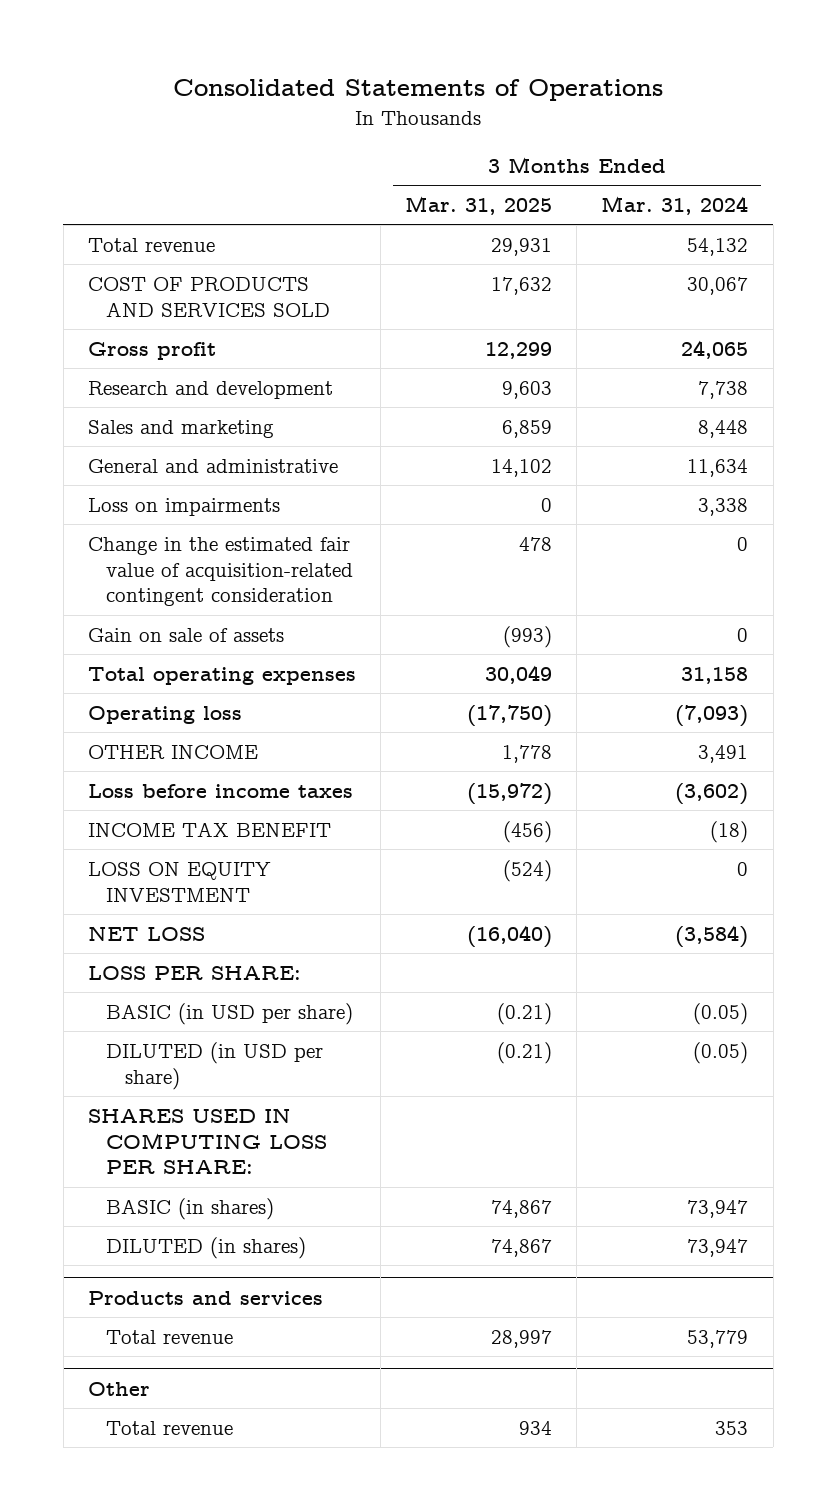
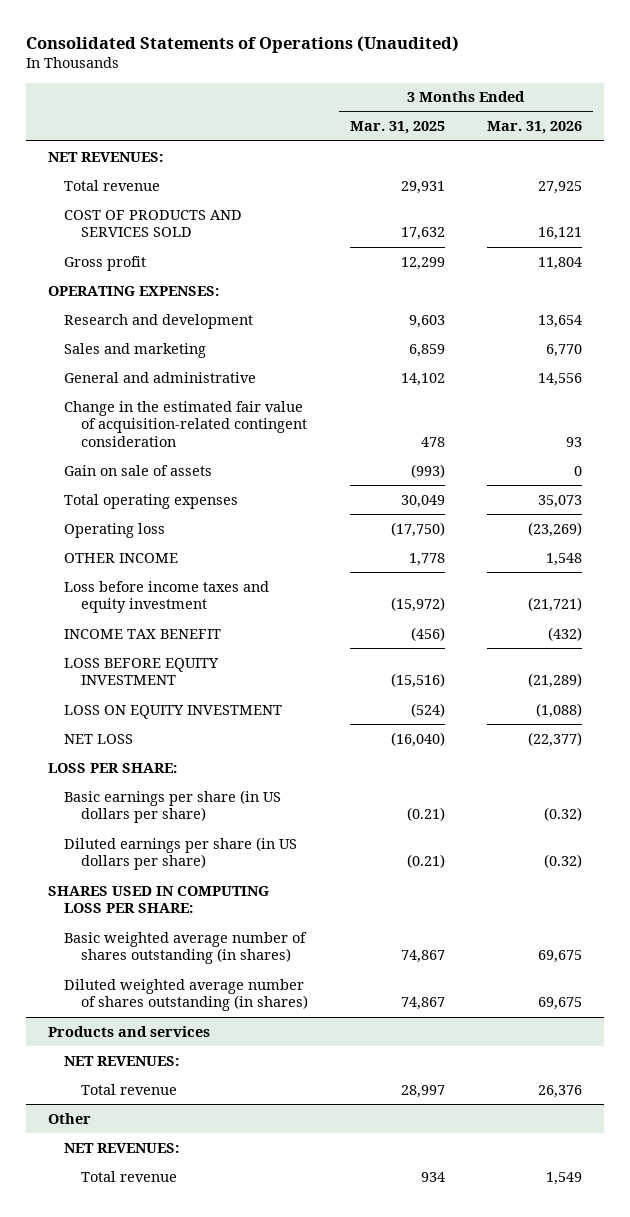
- Consolidated Statements of Operations
+ Consolidated Statements of Operations (Unaudited)
- | 3 Months Ended Mar. 31, 2025 | 3 Months Ended Mar. 31, 2024
+ | 3 Months Ended Mar. 31, 2025 | 3 Months Ended Mar. 31, 2026
+ NET REVENUES:
+ OPERATING EXPENSES:
- Loss on impairments | 0 | 3,338
- Loss before income taxes | (15,972) | (3,602)
+ Loss before income taxes and equity investment | (15,972) | (21,721)
+ LOSS BEFORE EQUITY INVESTMENT | (15,516) | (21,289)
- BASIC (in USD per share) | (0.21) | (0.05)
- DILUTED (in USD per share) | (0.21) | (0.05)
+ Basic earnings per share (in US dollars per share) | (0.21) | (0.32)
+ Diluted earnings per share (in US dollars per share) | (0.21) | (0.32)
- BASIC (in shares) | 74,867 | 73,947
- DILUTED (in shares) | 74,867 | 73,947
+ Basic weighted average number of shares outstanding (in shares) | 74,867 | 69,675
+ Diluted weighted average number of shares outstanding (in shares) | 74,867 | 69,675
@ Products and services
+ NET REVENUES:
@ Other
+ NET REVENUES:

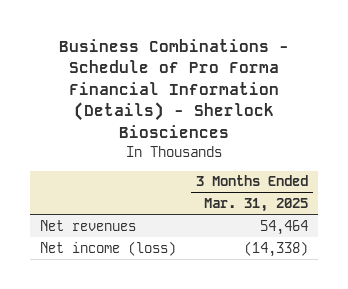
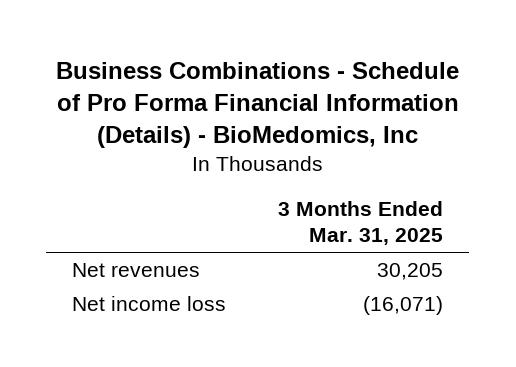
- Business Combinations - Schedule of Pro Forma Financial Information (Details) - Sherlock Biosciences
+ Business Combinations - Schedule of Pro Forma Financial Information (Details) - BioMedomics, Inc
- Net revenues | 54,464
- Net income (loss) | (14,338)
+ Net revenues | 30,205
+ Net income loss | (16,071)

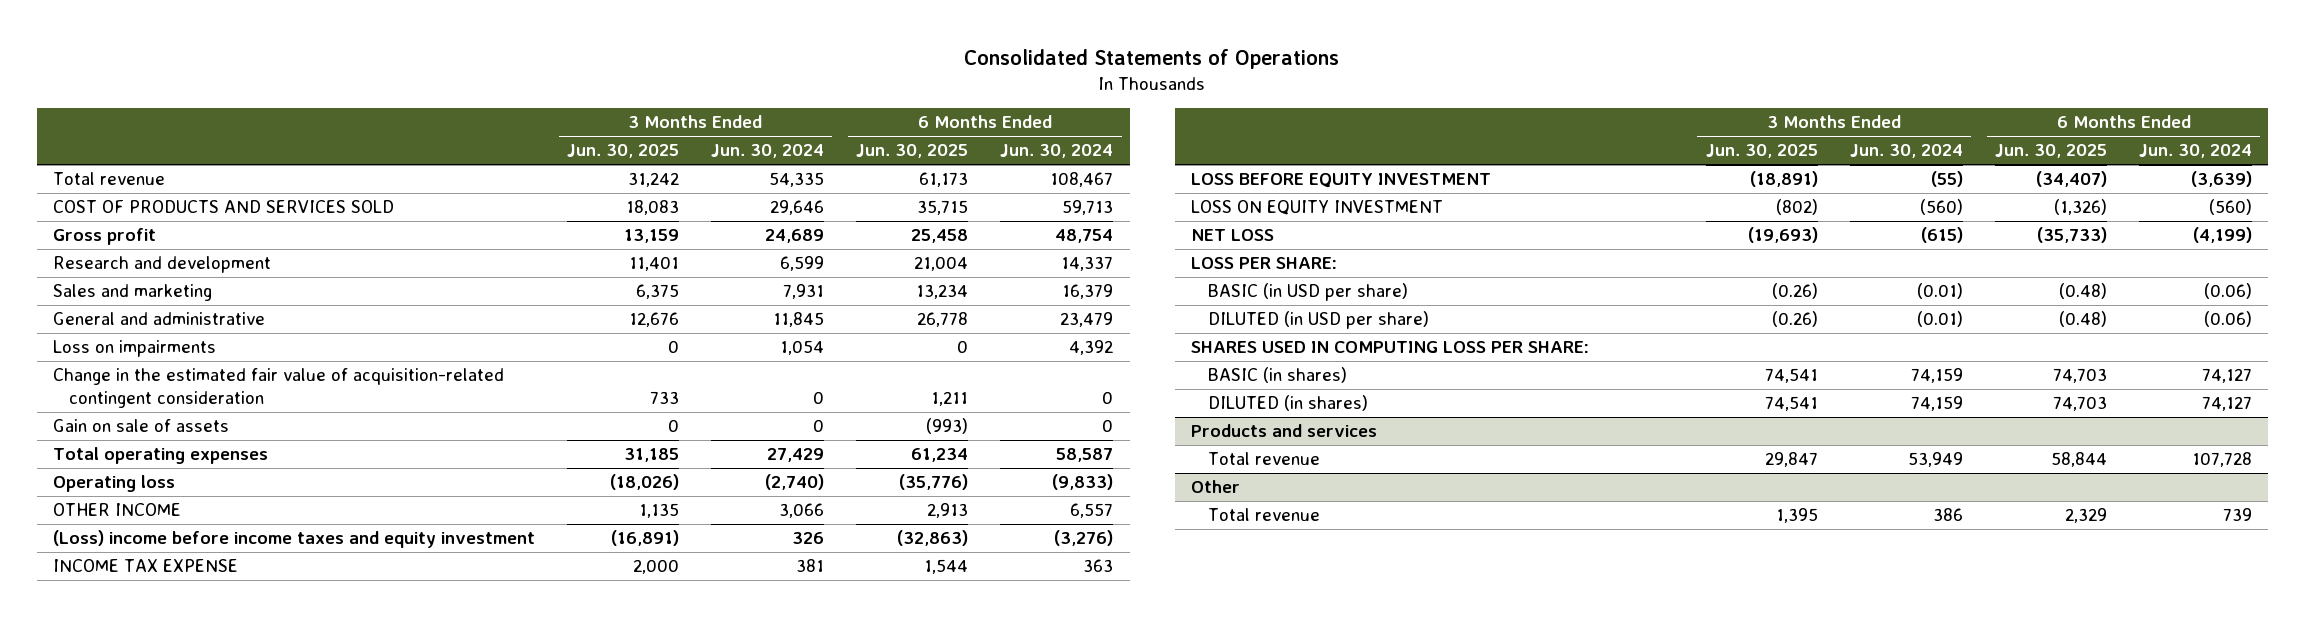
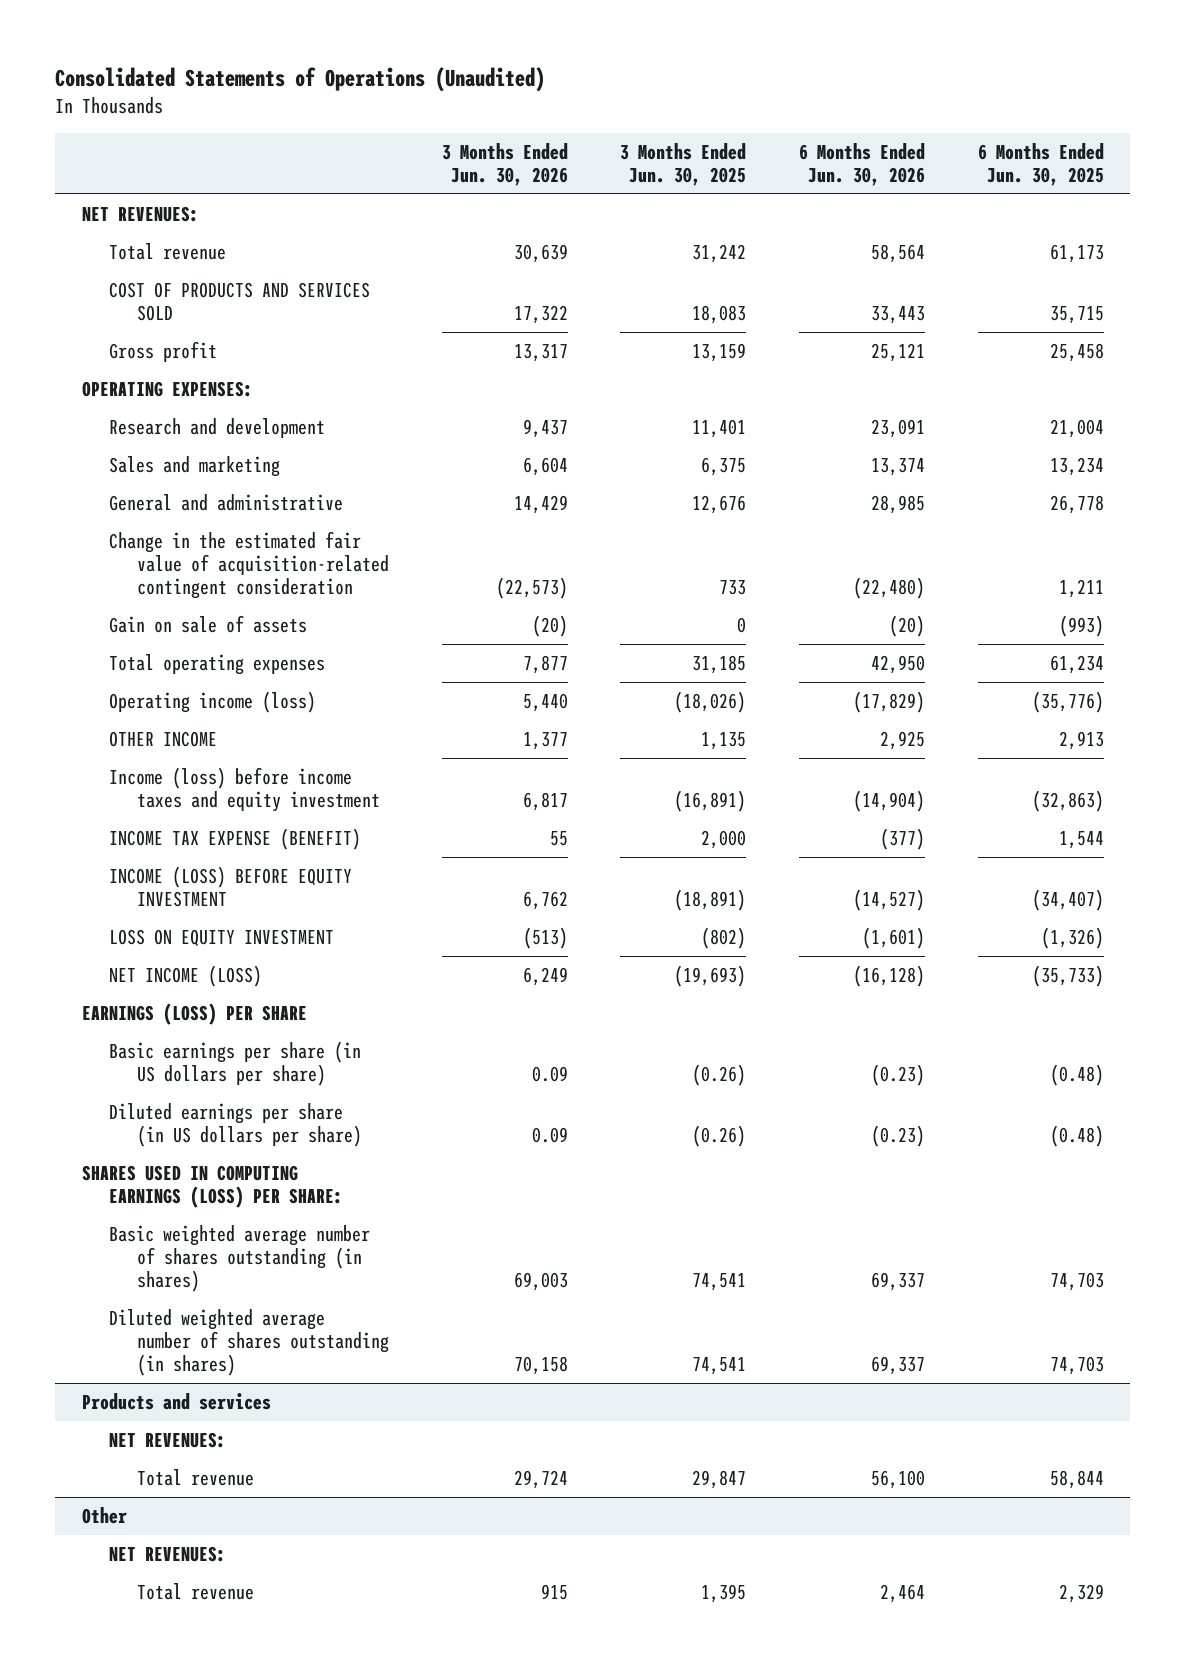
- Consolidated Statements of Operations
+ Consolidated Statements of Operations (Unaudited)
- | 3 Months Ended Jun. 30, 2025 | 3 Months Ended Jun. 30, 2024 | 6 Months Ended Jun. 30, 2025 | 6 Months Ended Jun. 30, 2024
+ | 3 Months Ended Jun. 30, 2026 | 3 Months Ended Jun. 30, 2025 | 6 Months Ended Jun. 30, 2026 | 6 Months Ended Jun. 30, 2025
+ NET REVENUES:
+ OPERATING EXPENSES:
- Loss on impairments | 0 | 1,054 | 0 | 4,392
- Operating loss | (18,026) | (2,740) | (35,776) | (9,833)
+ Operating income (loss) | 5,440 | (18,026) | (17,829) | (35,776)
- (Loss) income before income taxes and equity investment | (16,891) | 326 | (32,863) | (3,276)
- INCOME TAX EXPENSE | 2,000 | 381 | 1,544 | 363
- LOSS BEFORE EQUITY INVESTMENT | (18,891) | (55) | (34,407) | (3,639)
+ Income (loss) before income taxes and equity investment | 6,817 | (16,891) | (14,904) | (32,863)
+ INCOME TAX EXPENSE (BENEFIT) | 55 | 2,000 | (377) | 1,544
+ INCOME (LOSS) BEFORE EQUITY INVESTMENT | 6,762 | (18,891) | (14,527) | (34,407)
- NET LOSS | (19,693) | (615) | (35,733) | (4,199)
- LOSS PER SHARE:
- BASIC (in USD per share) | (0.26) | (0.01) | (0.48) | (0.06)
- DILUTED (in USD per share) | (0.26) | (0.01) | (0.48) | (0.06)
- SHARES USED IN COMPUTING LOSS PER SHARE:
- BASIC (in shares) | 74,541 | 74,159 | 74,703 | 74,127
- DILUTED (in shares) | 74,541 | 74,159 | 74,703 | 74,127
+ NET INCOME (LOSS) | 6,249 | (19,693) | (16,128) | (35,733)
+ EARNINGS (LOSS) PER SHARE
+ Basic earnings per share (in US dollars per share) | 0.09 | (0.26) | (0.23) | (0.48)
+ Diluted earnings per share (in US dollars per share) | 0.09 | (0.26) | (0.23) | (0.48)
+ SHARES USED IN COMPUTING EARNINGS (LOSS) PER SHARE:
+ Basic weighted average number of shares outstanding (in shares) | 69,003 | 74,541 | 69,337 | 74,703
+ Diluted weighted average number of shares outstanding (in shares) | 70,158 | 74,541 | 69,337 | 74,703
@ Products and services
+ NET REVENUES:
@ Other
+ NET REVENUES:

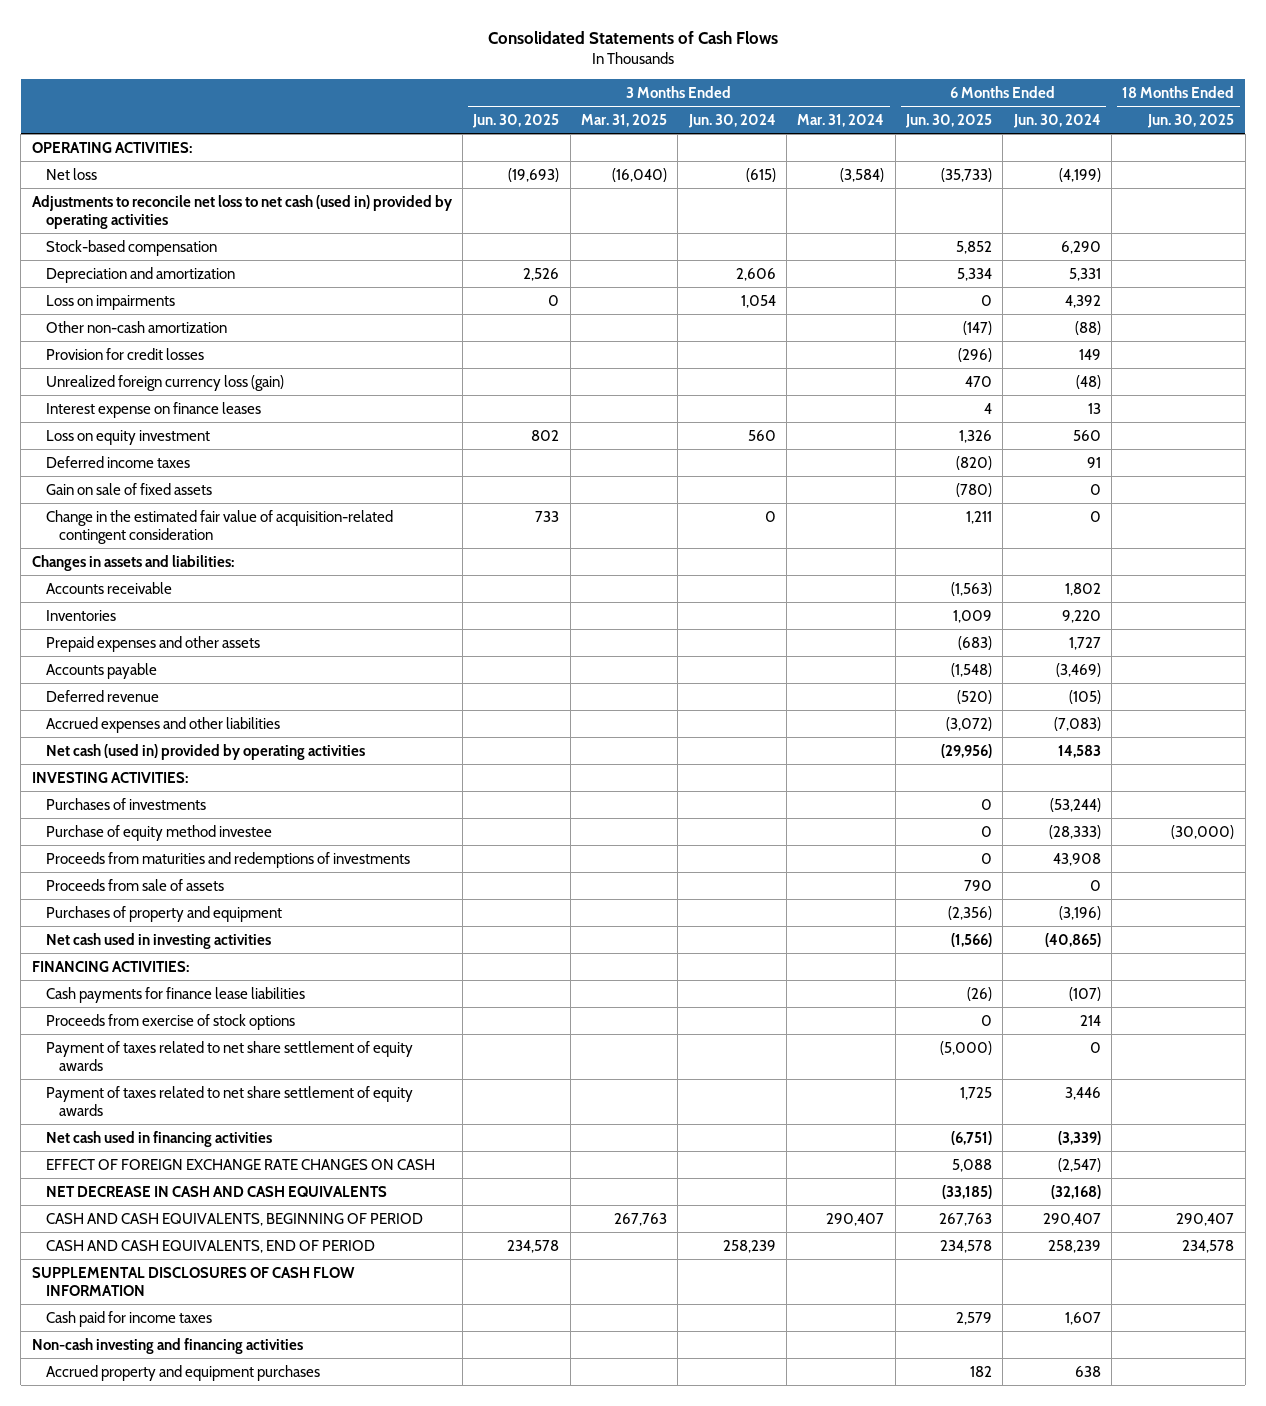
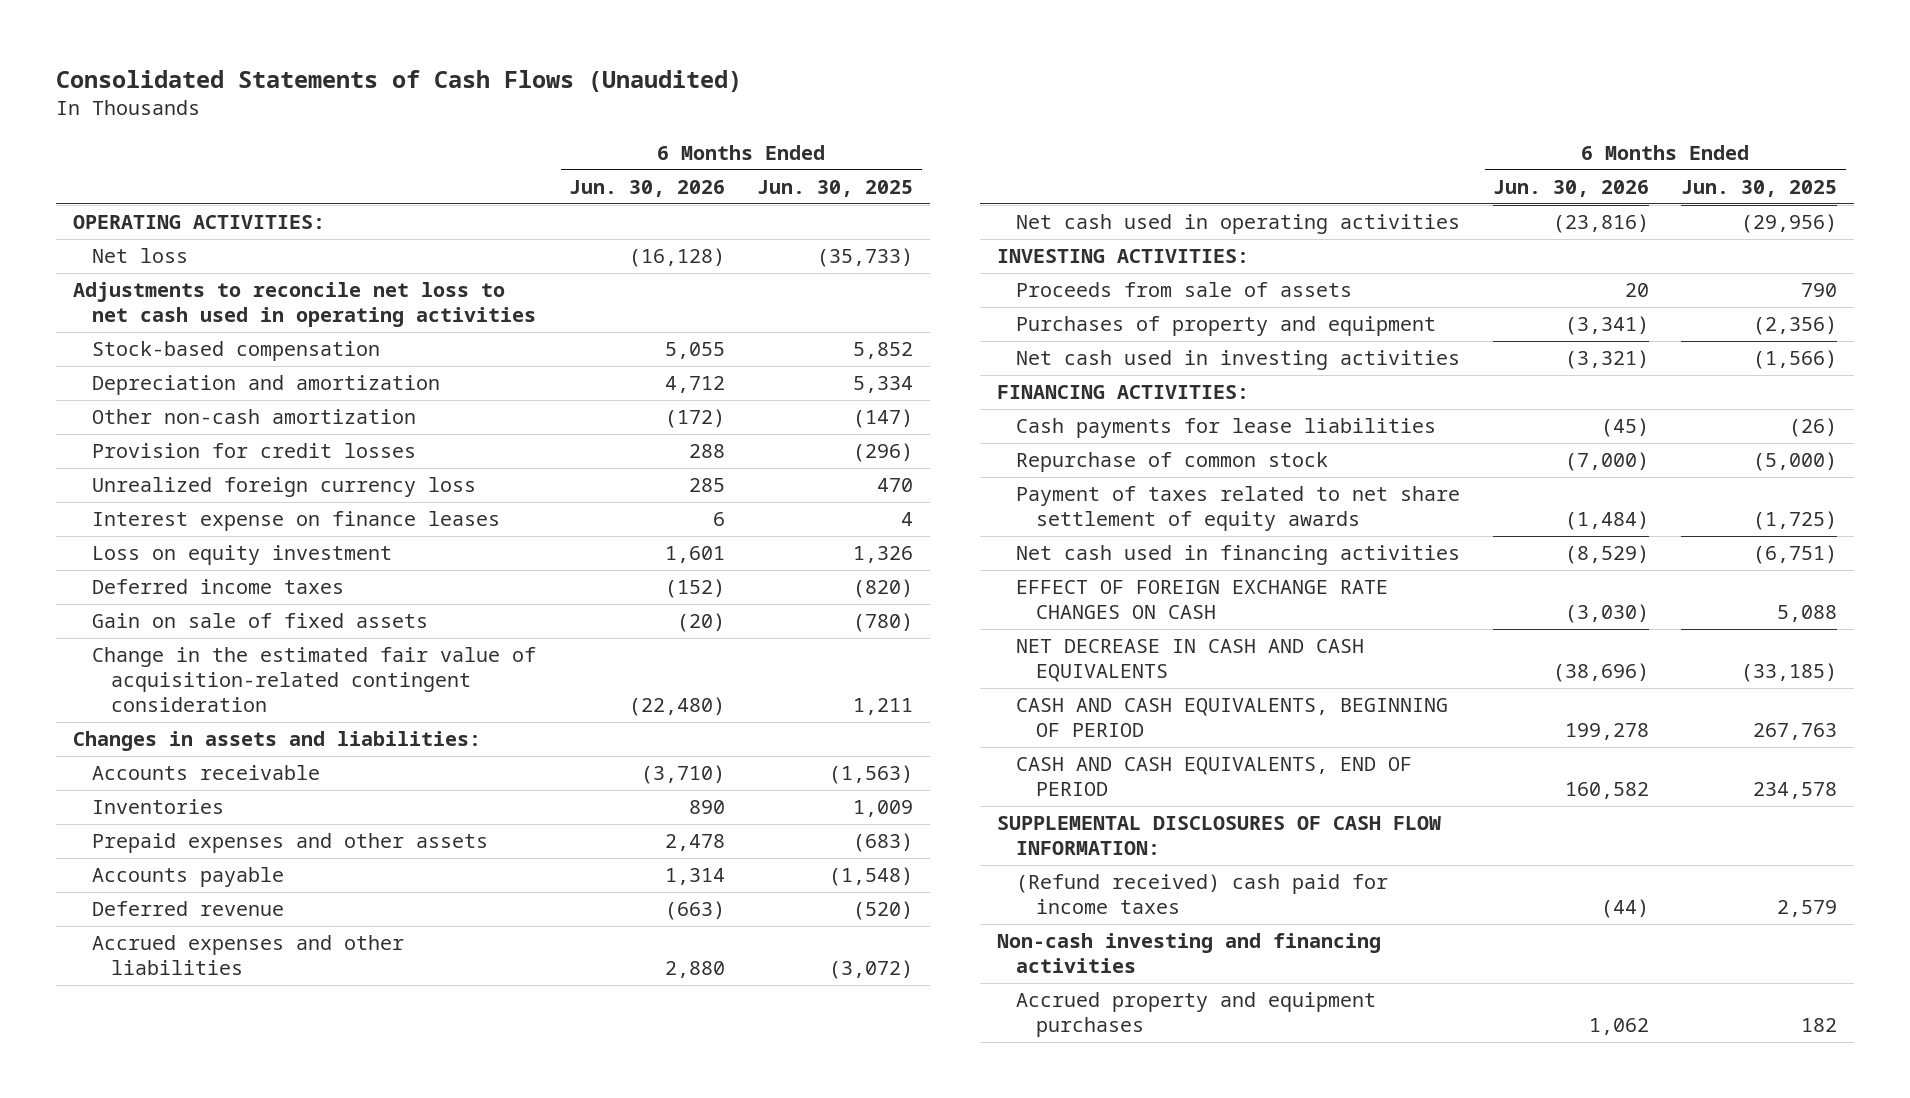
- Consolidated Statements of Cash Flows
+ Consolidated Statements of Cash Flows (Unaudited)
- | 3 Months Ended Jun. 30, 2025 | 3 Months Ended Mar. 31, 2025 | 3 Months Ended Jun. 30, 2024 | 3 Months Ended Mar. 31, 2024 | 6 Months Ended Jun. 30, 2025 | 6 Months Ended Jun. 30, 2024 | 18 Months Ended Jun. 30, 2025
+ | 6 Months Ended Jun. 30, 2026 | 6 Months Ended Jun. 30, 2025
- Adjustments to reconcile net loss to net cash (used in) provided by operating activities
+ Adjustments to reconcile net loss to net cash used in operating activities
- Loss on impairments | 0 | | 1,054 | | 0 | 4,392 |
- Unrealized foreign currency loss (gain) | | | | | 470 | (48) |
+ Unrealized foreign currency loss | 285 | 470
- Net cash (used in) provided by operating activities | | | | | (29,956) | 14,583 |
+ Net cash used in operating activities | (23,816) | (29,956)
- Purchases of investments | | | | | 0 | (53,244) |
- Purchase of equity method investee | | | | | 0 | (28,333) | (30,000)
- Proceeds from maturities and redemptions of investments | | | | | 0 | 43,908 |
- Cash payments for finance lease liabilities | | | | | (26) | (107) |
- Proceeds from exercise of stock options | | | | | 0 | 214 |
- Payment of taxes related to net share settlement of equity awards | | | | | (5,000) | 0 |
- Payment of taxes related to net share settlement of equity awards | | | | | 1,725 | 3,446 |
+ Cash payments for lease liabilities | (45) | (26)
+ Repurchase of common stock | (7,000) | (5,000)
+ Payment of taxes related to net share settlement of equity awards | (1,484) | (1,725)
- SUPPLEMENTAL DISCLOSURES OF CASH FLOW INFORMATION
- Cash paid for income taxes | | | | | 2,579 | 1,607 |
+ SUPPLEMENTAL DISCLOSURES OF CASH FLOW INFORMATION:
+ (Refund received) cash paid for income taxes | (44) | 2,579

